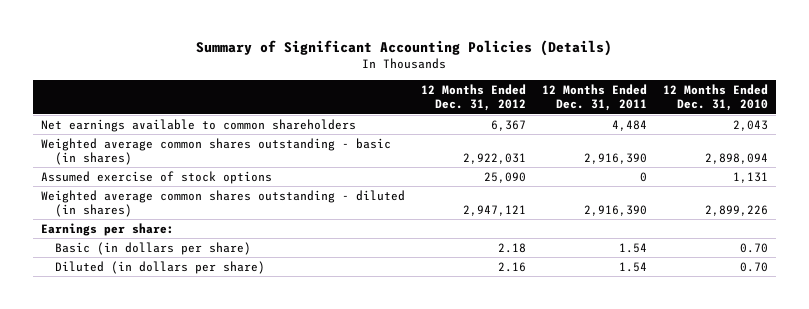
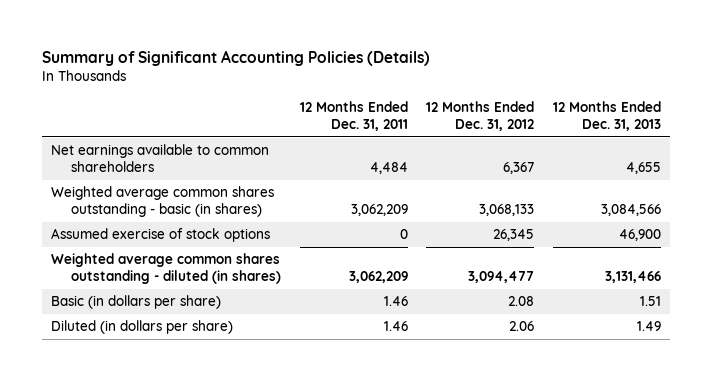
- | 12 Months Ended Dec. 31, 2012 | 12 Months Ended Dec. 31, 2011 | 12 Months Ended Dec. 31, 2010
+ | 12 Months Ended Dec. 31, 2011 | 12 Months Ended Dec. 31, 2012 | 12 Months Ended Dec. 31, 2013
- Weighted average common shares outstanding - basic (in shares) | 2,922,031 | 2,916,390 | 2,898,094
- Assumed exercise of stock options | 25,090 | 0 | 1,131
- Weighted average common shares outstanding - diluted (in shares) | 2,947,121 | 2,916,390 | 2,899,226
- Earnings per share:
- Basic (in dollars per share) | 2.18 | 1.54 | 0.70
- Diluted (in dollars per share) | 2.16 | 1.54 | 0.70
+ Weighted average common shares outstanding - basic (in shares) | 3,062,209 | 3,068,133 | 3,084,566
+ Assumed exercise of stock options | 0 | 26,345 | 46,900
+ Weighted average common shares outstanding - diluted (in shares) | 3,062,209 | 3,094,477 | 3,131,466
+ Basic (in dollars per share) | 1.46 | 2.08 | 1.51
+ Diluted (in dollars per share) | 1.46 | 2.06 | 1.49

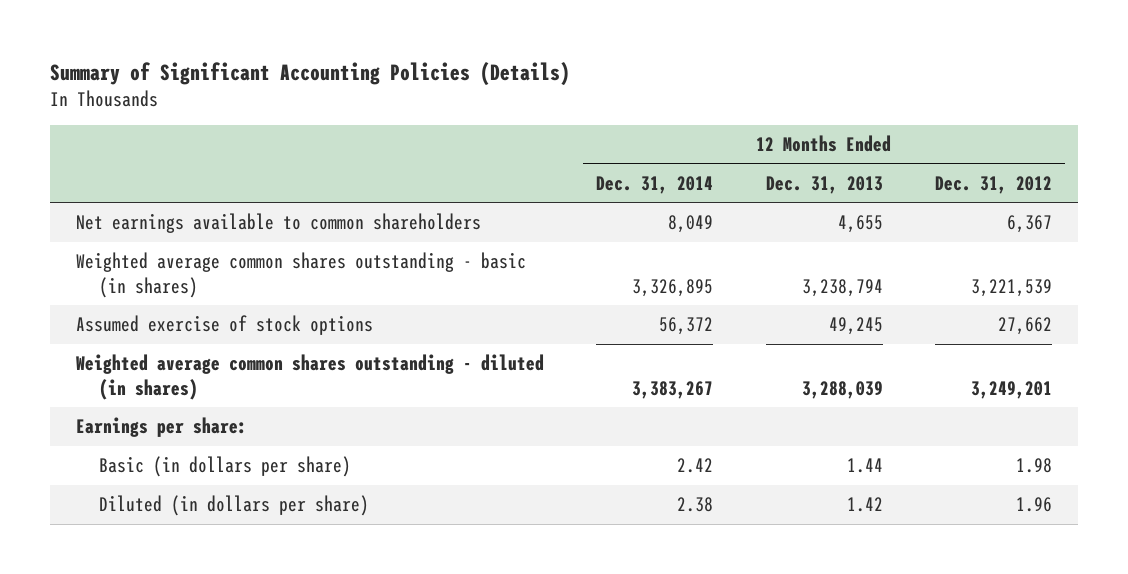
- | 12 Months Ended Dec. 31, 2011 | 12 Months Ended Dec. 31, 2012 | 12 Months Ended Dec. 31, 2013
+ | 12 Months Ended Dec. 31, 2014 | 12 Months Ended Dec. 31, 2013 | 12 Months Ended Dec. 31, 2012
- Weighted average common shares outstanding - basic (in shares) | 3,062,209 | 3,068,133 | 3,084,566
- Assumed exercise of stock options | 0 | 26,345 | 46,900
- Weighted average common shares outstanding - diluted (in shares) | 3,062,209 | 3,094,477 | 3,131,466
- Basic (in dollars per share) | 1.46 | 2.08 | 1.51
- Diluted (in dollars per share) | 1.46 | 2.06 | 1.49
+ Weighted average common shares outstanding - basic (in shares) | 3,326,895 | 3,238,794 | 3,221,539
+ Assumed exercise of stock options | 56,372 | 49,245 | 27,662
+ Weighted average common shares outstanding - diluted (in shares) | 3,383,267 | 3,288,039 | 3,249,201
+ Earnings per share:
+ Basic (in dollars per share) | 2.42 | 1.44 | 1.98
+ Diluted (in dollars per share) | 2.38 | 1.42 | 1.96

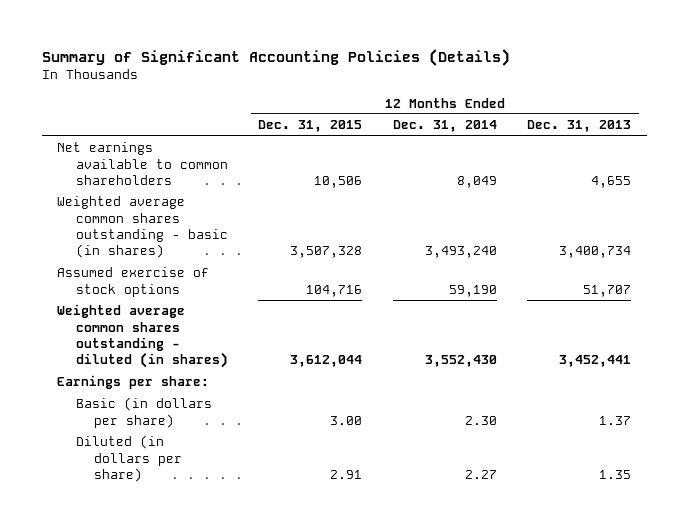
- | 12 Months Ended Dec. 31, 2014 | 12 Months Ended Dec. 31, 2013 | 12 Months Ended Dec. 31, 2012
+ | 12 Months Ended Dec. 31, 2015 | 12 Months Ended Dec. 31, 2014 | 12 Months Ended Dec. 31, 2013
- Weighted average common shares outstanding - basic (in shares) | 3,326,895 | 3,238,794 | 3,221,539
- Assumed exercise of stock options | 56,372 | 49,245 | 27,662
- Weighted average common shares outstanding - diluted (in shares) | 3,383,267 | 3,288,039 | 3,249,201
+ Weighted average common shares outstanding - basic (in shares) | 3,507,328 | 3,493,240 | 3,400,734
+ Assumed exercise of stock options | 104,716 | 59,190 | 51,707
+ Weighted average common shares outstanding - diluted (in shares) | 3,612,044 | 3,552,430 | 3,452,441
- Basic (in dollars per share) | 2.42 | 1.44 | 1.98
- Diluted (in dollars per share) | 2.38 | 1.42 | 1.96
+ Basic (in dollars per share) | 3.00 | 2.30 | 1.37
+ Diluted (in dollars per share) | 2.91 | 2.27 | 1.35

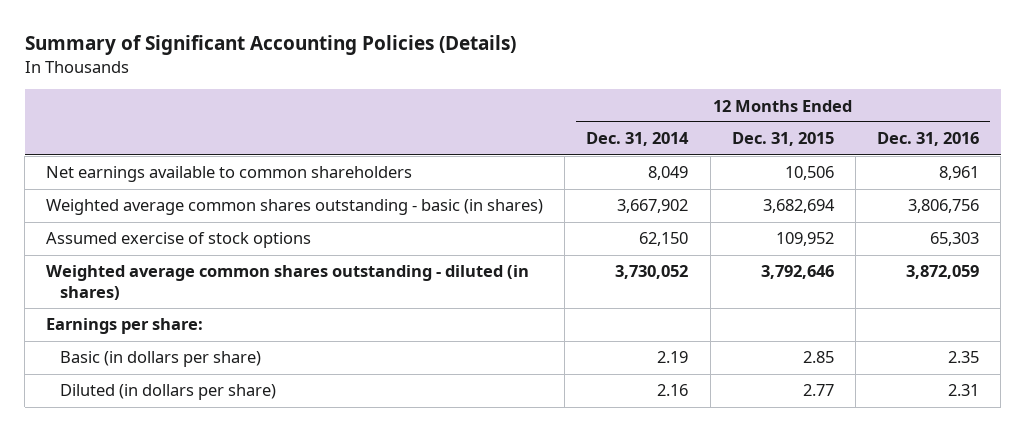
- | 12 Months Ended Dec. 31, 2015 | 12 Months Ended Dec. 31, 2014 | 12 Months Ended Dec. 31, 2013
+ | 12 Months Ended Dec. 31, 2014 | 12 Months Ended Dec. 31, 2015 | 12 Months Ended Dec. 31, 2016
- Weighted average common shares outstanding - basic (in shares) | 3,507,328 | 3,493,240 | 3,400,734
- Assumed exercise of stock options | 104,716 | 59,190 | 51,707
- Weighted average common shares outstanding - diluted (in shares) | 3,612,044 | 3,552,430 | 3,452,441
+ Weighted average common shares outstanding - basic (in shares) | 3,667,902 | 3,682,694 | 3,806,756
+ Assumed exercise of stock options | 62,150 | 109,952 | 65,303
+ Weighted average common shares outstanding - diluted (in shares) | 3,730,052 | 3,792,646 | 3,872,059
- Basic (in dollars per share) | 3.00 | 2.30 | 1.37
- Diluted (in dollars per share) | 2.91 | 2.27 | 1.35
+ Basic (in dollars per share) | 2.19 | 2.85 | 2.35
+ Diluted (in dollars per share) | 2.16 | 2.77 | 2.31

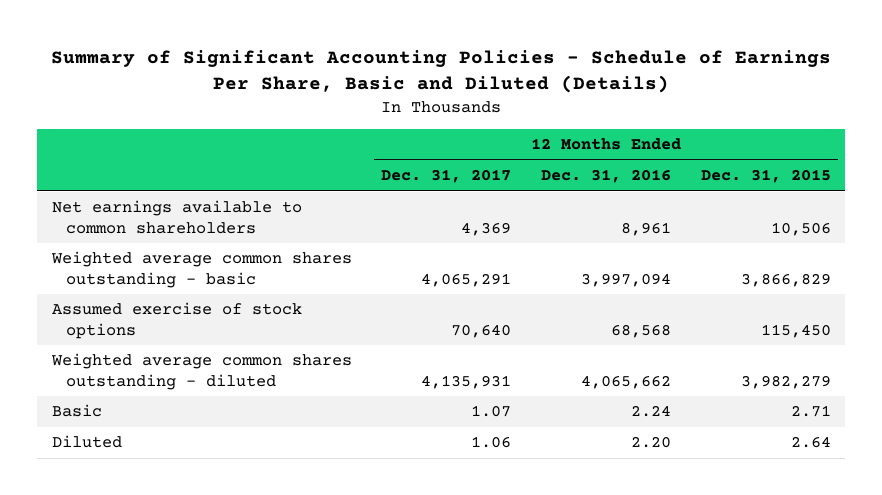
- Summary of Significant Accounting Policies (Details)
+ Summary of Significant Accounting Policies - Schedule of Earnings Per Share, Basic and Diluted (Details)
- | 12 Months Ended Dec. 31, 2014 | 12 Months Ended Dec. 31, 2015 | 12 Months Ended Dec. 31, 2016
+ | 12 Months Ended Dec. 31, 2017 | 12 Months Ended Dec. 31, 2016 | 12 Months Ended Dec. 31, 2015
- Weighted average common shares outstanding - basic (in shares) | 3,667,902 | 3,682,694 | 3,806,756
- Assumed exercise of stock options | 62,150 | 109,952 | 65,303
- Weighted average common shares outstanding - diluted (in shares) | 3,730,052 | 3,792,646 | 3,872,059
- Earnings per share:
- Basic (in dollars per share) | 2.19 | 2.85 | 2.35
- Diluted (in dollars per share) | 2.16 | 2.77 | 2.31
+ Weighted average common shares outstanding - basic | 4,065,291 | 3,997,094 | 3,866,829
+ Assumed exercise of stock options | 70,640 | 68,568 | 115,450
+ Weighted average common shares outstanding - diluted | 4,135,931 | 4,065,662 | 3,982,279
+ Basic | 1.07 | 2.24 | 2.71
+ Diluted | 1.06 | 2.20 | 2.64

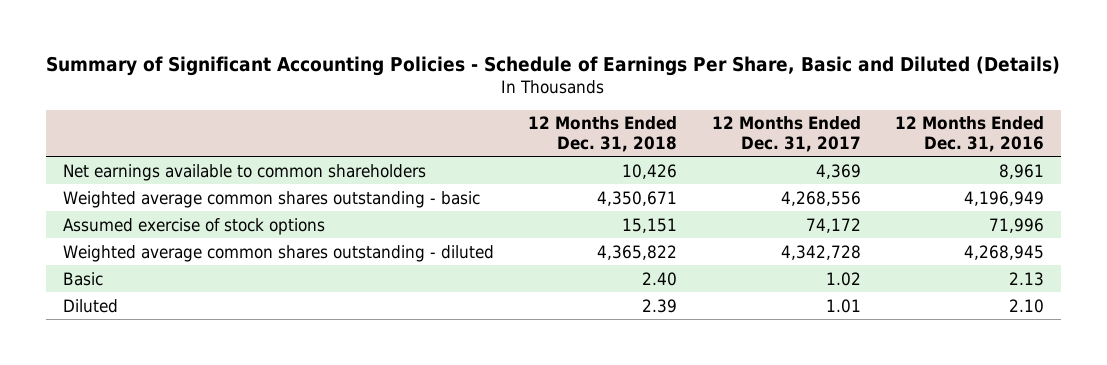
- | 12 Months Ended Dec. 31, 2017 | 12 Months Ended Dec. 31, 2016 | 12 Months Ended Dec. 31, 2015
+ | 12 Months Ended Dec. 31, 2018 | 12 Months Ended Dec. 31, 2017 | 12 Months Ended Dec. 31, 2016
- Weighted average common shares outstanding - basic | 4,065,291 | 3,997,094 | 3,866,829
- Assumed exercise of stock options | 70,640 | 68,568 | 115,450
- Weighted average common shares outstanding - diluted | 4,135,931 | 4,065,662 | 3,982,279
- Basic | 1.07 | 2.24 | 2.71
- Diluted | 1.06 | 2.20 | 2.64
+ Weighted average common shares outstanding - basic | 4,350,671 | 4,268,556 | 4,196,949
+ Assumed exercise of stock options | 15,151 | 74,172 | 71,996
+ Weighted average common shares outstanding - diluted | 4,365,822 | 4,342,728 | 4,268,945
+ Basic | 2.40 | 1.02 | 2.13
+ Diluted | 2.39 | 1.01 | 2.10

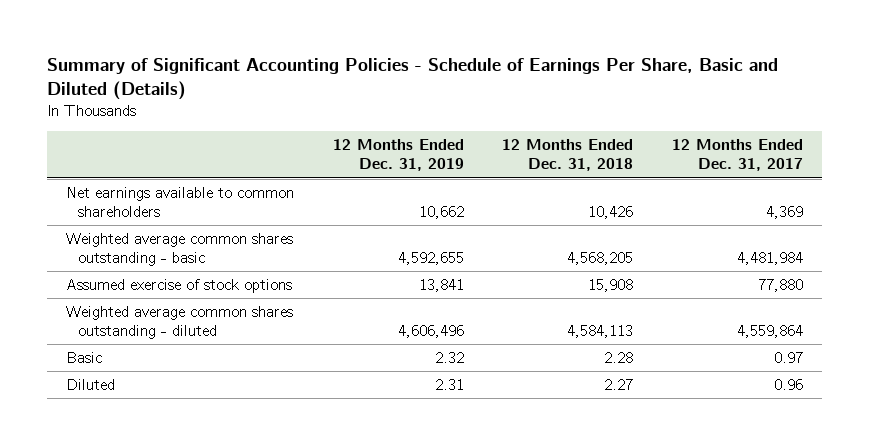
- | 12 Months Ended Dec. 31, 2018 | 12 Months Ended Dec. 31, 2017 | 12 Months Ended Dec. 31, 2016
+ | 12 Months Ended Dec. 31, 2019 | 12 Months Ended Dec. 31, 2018 | 12 Months Ended Dec. 31, 2017
- Weighted average common shares outstanding - basic | 4,350,671 | 4,268,556 | 4,196,949
- Assumed exercise of stock options | 15,151 | 74,172 | 71,996
- Weighted average common shares outstanding - diluted | 4,365,822 | 4,342,728 | 4,268,945
- Basic | 2.40 | 1.02 | 2.13
- Diluted | 2.39 | 1.01 | 2.10
+ Weighted average common shares outstanding - basic | 4,592,655 | 4,568,205 | 4,481,984
+ Assumed exercise of stock options | 13,841 | 15,908 | 77,880
+ Weighted average common shares outstanding - diluted | 4,606,496 | 4,584,113 | 4,559,864
+ Basic | 2.32 | 2.28 | 0.97
+ Diluted | 2.31 | 2.27 | 0.96

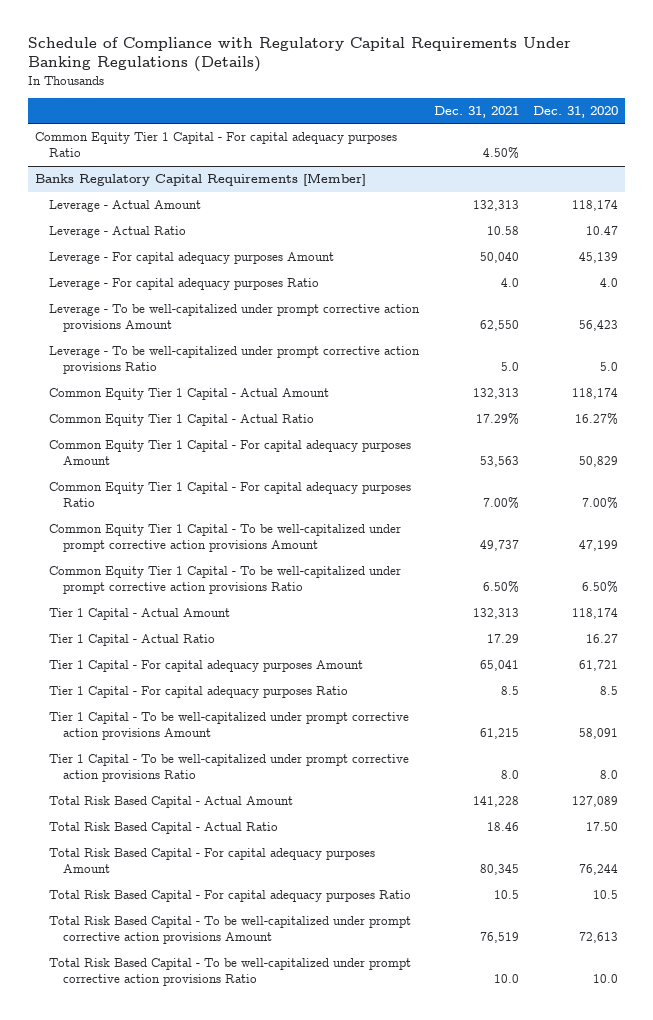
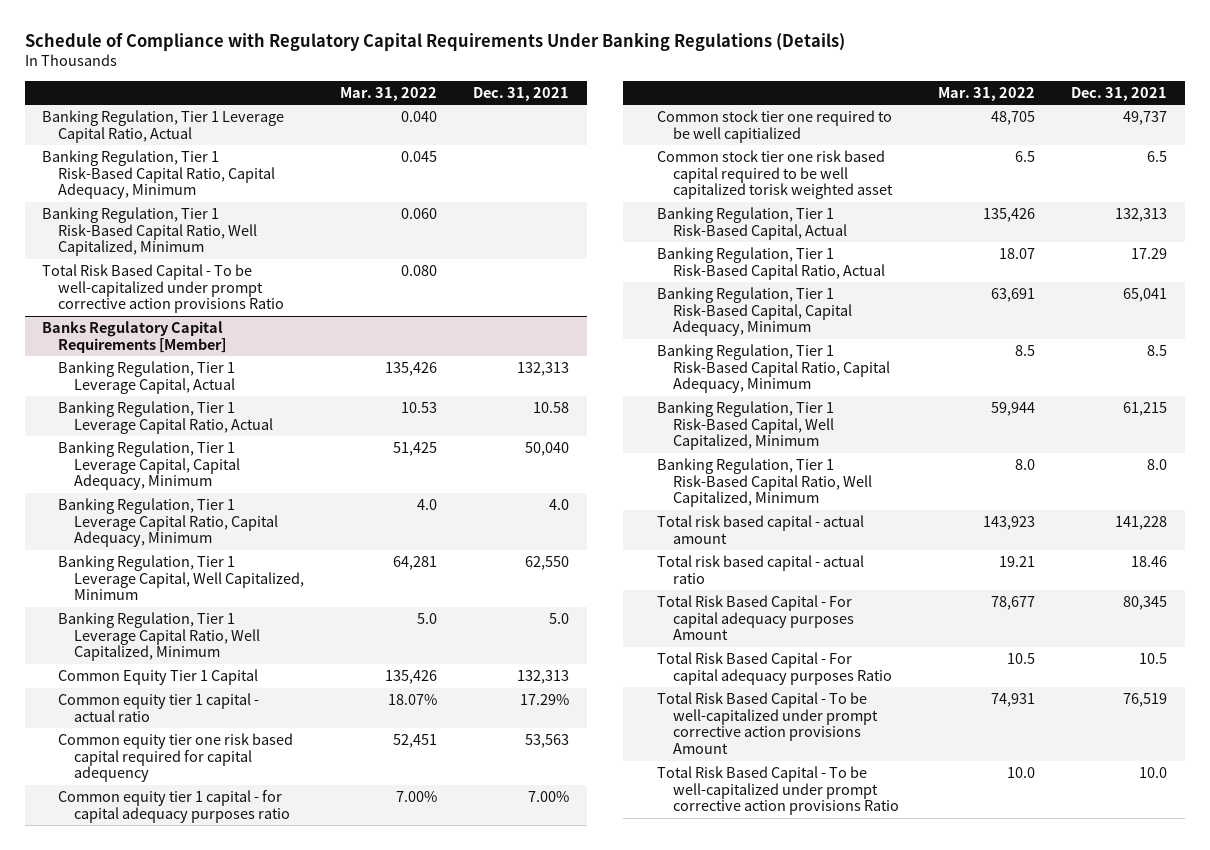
- | Dec. 31, 2021 | Dec. 31, 2020
+ | Mar. 31, 2022 | Dec. 31, 2021
- Common Equity Tier 1 Capital - For capital adequacy purposes Ratio | 4.50% |
+ Banking Regulation, Tier 1 Leverage Capital Ratio, Actual | 0.040 |
+ Banking Regulation, Tier 1 Risk-Based Capital Ratio, Capital Adequacy, Minimum | 0.045 |
+ Banking Regulation, Tier 1 Risk-Based Capital Ratio, Well Capitalized, Minimum | 0.060 |
+ Total Risk Based Capital - To be well-capitalized under prompt corrective action provisions Ratio | 0.080 |
@ Banks Regulatory Capital Requirements [Member]
- Leverage - Actual Amount | 132,313 | 118,174
- Leverage - Actual Ratio | 10.58 | 10.47
- Leverage - For capital adequacy purposes Amount | 50,040 | 45,139
- Leverage - For capital adequacy purposes Ratio | 4.0 | 4.0
- Leverage - To be well-capitalized under prompt corrective action provisions Amount | 62,550 | 56,423
- Leverage - To be well-capitalized under prompt corrective action provisions Ratio | 5.0 | 5.0
- Common Equity Tier 1 Capital - Actual Amount | 132,313 | 118,174
- Common Equity Tier 1 Capital - Actual Ratio | 17.29% | 16.27%
- Common Equity Tier 1 Capital - For capital adequacy purposes Amount | 53,563 | 50,829
- Common Equity Tier 1 Capital - For capital adequacy purposes Ratio | 7.00% | 7.00%
- Common Equity Tier 1 Capital - To be well-capitalized under prompt corrective action provisions Amount | 49,737 | 47,199
- Common Equity Tier 1 Capital - To be well-capitalized under prompt corrective action provisions Ratio | 6.50% | 6.50%
- Tier 1 Capital - Actual Amount | 132,313 | 118,174
- Tier 1 Capital - Actual Ratio | 17.29 | 16.27
- Tier 1 Capital - For capital adequacy purposes Amount | 65,041 | 61,721
- Tier 1 Capital - For capital adequacy purposes Ratio | 8.5 | 8.5
- Tier 1 Capital - To be well-capitalized under prompt corrective action provisions Amount | 61,215 | 58,091
- Tier 1 Capital - To be well-capitalized under prompt corrective action provisions Ratio | 8.0 | 8.0
- Total Risk Based Capital - Actual Amount | 141,228 | 127,089
- Total Risk Based Capital - Actual Ratio | 18.46 | 17.50
+ Banking Regulation, Tier 1 Leverage Capital, Actual | 135,426 | 132,313
+ Banking Regulation, Tier 1 Leverage Capital Ratio, Actual | 10.53 | 10.58
+ Banking Regulation, Tier 1 Leverage Capital, Capital Adequacy, Minimum | 51,425 | 50,040
+ Banking Regulation, Tier 1 Leverage Capital Ratio, Capital Adequacy, Minimum | 4.0 | 4.0
+ Banking Regulation, Tier 1 Leverage Capital, Well Capitalized, Minimum | 64,281 | 62,550
+ Banking Regulation, Tier 1 Leverage Capital Ratio, Well Capitalized, Minimum | 5.0 | 5.0
+ Common Equity Tier 1 Capital | 135,426 | 132,313
+ Common equity tier 1 capital - actual ratio | 18.07% | 17.29%
+ Common equity tier one risk based capital required for capital adequency | 52,451 | 53,563
+ Common equity tier 1 capital - for capital adequacy purposes ratio | 7.00% | 7.00%
+ Common stock tier one required to be well capitialized | 48,705 | 49,737
+ Common stock tier one risk based capital required to be well capitalized torisk weighted asset | 6.5 | 6.5
+ Banking Regulation, Tier 1 Risk-Based Capital, Actual | 135,426 | 132,313
+ Banking Regulation, Tier 1 Risk-Based Capital Ratio, Actual | 18.07 | 17.29
+ Banking Regulation, Tier 1 Risk-Based Capital, Capital Adequacy, Minimum | 63,691 | 65,041
+ Banking Regulation, Tier 1 Risk-Based Capital Ratio, Capital Adequacy, Minimum | 8.5 | 8.5
+ Banking Regulation, Tier 1 Risk-Based Capital, Well Capitalized, Minimum | 59,944 | 61,215
+ Banking Regulation, Tier 1 Risk-Based Capital Ratio, Well Capitalized, Minimum | 8.0 | 8.0
+ Total risk based capital - actual amount | 143,923 | 141,228
+ Total risk based capital - actual ratio | 19.21 | 18.46

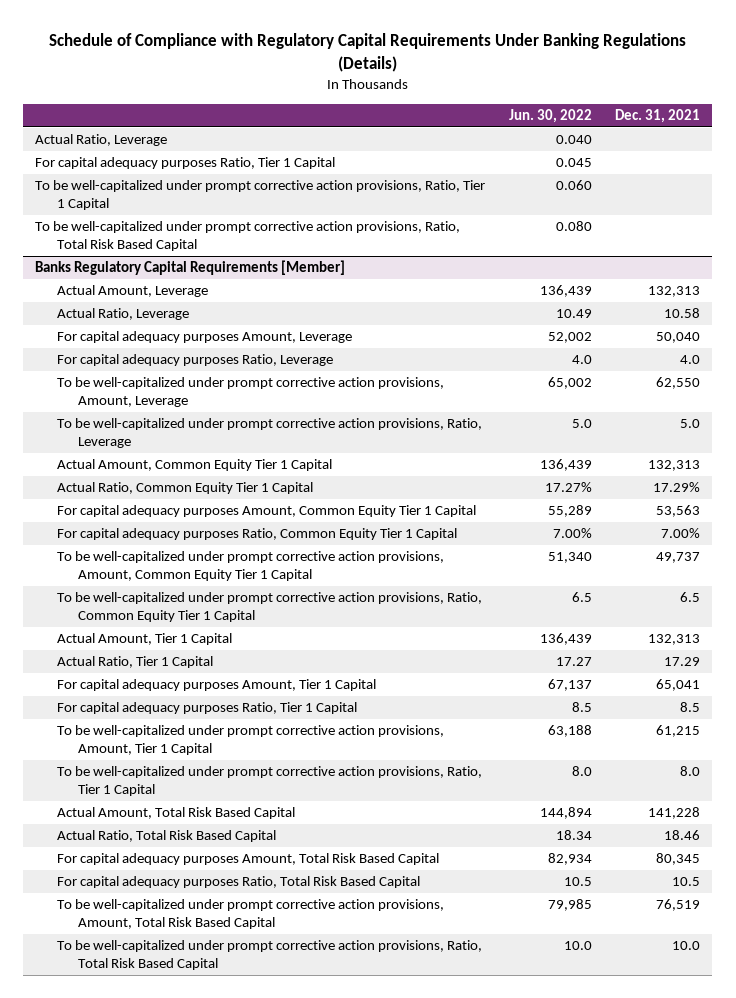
- | Mar. 31, 2022 | Dec. 31, 2021
+ | Jun. 30, 2022 | Dec. 31, 2021
- Banking Regulation, Tier 1 Leverage Capital Ratio, Actual | 0.040 |
- Banking Regulation, Tier 1 Risk-Based Capital Ratio, Capital Adequacy, Minimum | 0.045 |
- Banking Regulation, Tier 1 Risk-Based Capital Ratio, Well Capitalized, Minimum | 0.060 |
- Total Risk Based Capital - To be well-capitalized under prompt corrective action provisions Ratio | 0.080 |
+ Actual Ratio, Leverage | 0.040 |
+ For capital adequacy purposes Ratio, Tier 1 Capital | 0.045 |
+ To be well-capitalized under prompt corrective action provisions, Ratio, Tier 1 Capital | 0.060 |
+ To be well-capitalized under prompt corrective action provisions, Ratio, Total Risk Based Capital | 0.080 |
@ Banks Regulatory Capital Requirements [Member]
- Banking Regulation, Tier 1 Leverage Capital, Actual | 135,426 | 132,313
- Banking Regulation, Tier 1 Leverage Capital Ratio, Actual | 10.53 | 10.58
- Banking Regulation, Tier 1 Leverage Capital, Capital Adequacy, Minimum | 51,425 | 50,040
- Banking Regulation, Tier 1 Leverage Capital Ratio, Capital Adequacy, Minimum | 4.0 | 4.0
- Banking Regulation, Tier 1 Leverage Capital, Well Capitalized, Minimum | 64,281 | 62,550
- Banking Regulation, Tier 1 Leverage Capital Ratio, Well Capitalized, Minimum | 5.0 | 5.0
- Common Equity Tier 1 Capital | 135,426 | 132,313
- Common equity tier 1 capital - actual ratio | 18.07% | 17.29%
- Common equity tier one risk based capital required for capital adequency | 52,451 | 53,563
- Common equity tier 1 capital - for capital adequacy purposes ratio | 7.00% | 7.00%
- Common stock tier one required to be well capitialized | 48,705 | 49,737
- Common stock tier one risk based capital required to be well capitalized torisk weighted asset | 6.5 | 6.5
- Banking Regulation, Tier 1 Risk-Based Capital, Actual | 135,426 | 132,313
- Banking Regulation, Tier 1 Risk-Based Capital Ratio, Actual | 18.07 | 17.29
- Banking Regulation, Tier 1 Risk-Based Capital, Capital Adequacy, Minimum | 63,691 | 65,041
- Banking Regulation, Tier 1 Risk-Based Capital Ratio, Capital Adequacy, Minimum | 8.5 | 8.5
- Banking Regulation, Tier 1 Risk-Based Capital, Well Capitalized, Minimum | 59,944 | 61,215
- Banking Regulation, Tier 1 Risk-Based Capital Ratio, Well Capitalized, Minimum | 8.0 | 8.0
- Total risk based capital - actual amount | 143,923 | 141,228
- Total risk based capital - actual ratio | 19.21 | 18.46
- Total Risk Based Capital - For capital adequacy purposes Amount | 78,677 | 80,345
- Total Risk Based Capital - For capital adequacy purposes Ratio | 10.5 | 10.5
- Total Risk Based Capital - To be well-capitalized under prompt corrective action provisions Amount | 74,931 | 76,519
- Total Risk Based Capital - To be well-capitalized under prompt corrective action provisions Ratio | 10.0 | 10.0
+ Actual Amount, Leverage | 136,439 | 132,313
+ Actual Ratio, Leverage | 10.49 | 10.58
+ For capital adequacy purposes Amount, Leverage | 52,002 | 50,040
+ For capital adequacy purposes Ratio, Leverage | 4.0 | 4.0
+ To be well-capitalized under prompt corrective action provisions, Amount, Leverage | 65,002 | 62,550
+ To be well-capitalized under prompt corrective action provisions, Ratio, Leverage | 5.0 | 5.0
+ Actual Amount, Common Equity Tier 1 Capital | 136,439 | 132,313
+ Actual Ratio, Common Equity Tier 1 Capital | 17.27% | 17.29%
+ For capital adequacy purposes Amount, Common Equity Tier 1 Capital | 55,289 | 53,563
+ For capital adequacy purposes Ratio, Common Equity Tier 1 Capital | 7.00% | 7.00%
+ To be well-capitalized under prompt corrective action provisions, Amount, Common Equity Tier 1 Capital | 51,340 | 49,737
+ To be well-capitalized under prompt corrective action provisions, Ratio, Common Equity Tier 1 Capital | 6.5 | 6.5
+ Actual Amount, Tier 1 Capital | 136,439 | 132,313
+ Actual Ratio, Tier 1 Capital | 17.27 | 17.29
+ For capital adequacy purposes Amount, Tier 1 Capital | 67,137 | 65,041
+ For capital adequacy purposes Ratio, Tier 1 Capital | 8.5 | 8.5
+ To be well-capitalized under prompt corrective action provisions, Amount, Tier 1 Capital | 63,188 | 61,215
+ To be well-capitalized under prompt corrective action provisions, Ratio, Tier 1 Capital | 8.0 | 8.0
+ Actual Amount, Total Risk Based Capital | 144,894 | 141,228
+ Actual Ratio, Total Risk Based Capital | 18.34 | 18.46
+ For capital adequacy purposes Amount, Total Risk Based Capital | 82,934 | 80,345
+ For capital adequacy purposes Ratio, Total Risk Based Capital | 10.5 | 10.5
+ To be well-capitalized under prompt corrective action provisions, Amount, Total Risk Based Capital | 79,985 | 76,519
+ To be well-capitalized under prompt corrective action provisions, Ratio, Total Risk Based Capital | 10.0 | 10.0

